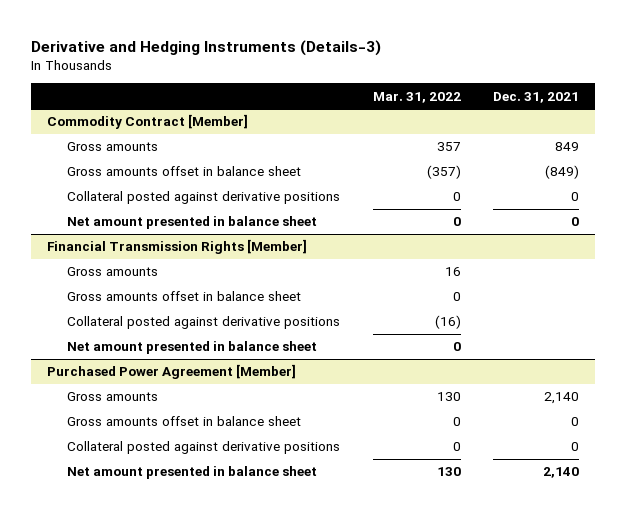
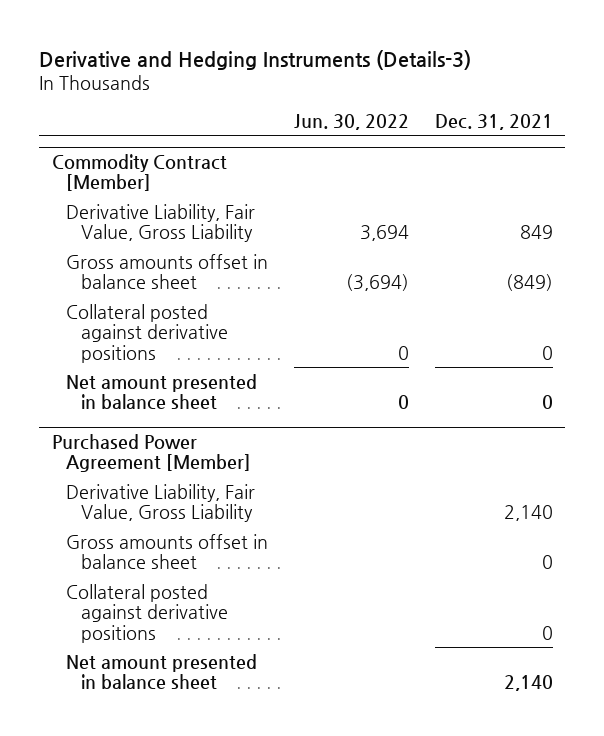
- | Mar. 31, 2022 | Dec. 31, 2021
+ | Jun. 30, 2022 | Dec. 31, 2021
@ Commodity Contract [Member]
- Gross amounts | 357 | 849
+ Derivative Liability, Fair Value, Gross Liability | 3,694 | 849
- Financial Transmission Rights [Member]
- Gross amounts | 16 |
- Gross amounts offset in balance sheet | 0 |
- Collateral posted against derivative positions | (16) |
- Net amount presented in balance sheet | 0 |
@ Purchased Power Agreement [Member]
- Gross amounts | 130 | 2,140
+ Derivative Liability, Fair Value, Gross Liability | | 2,140

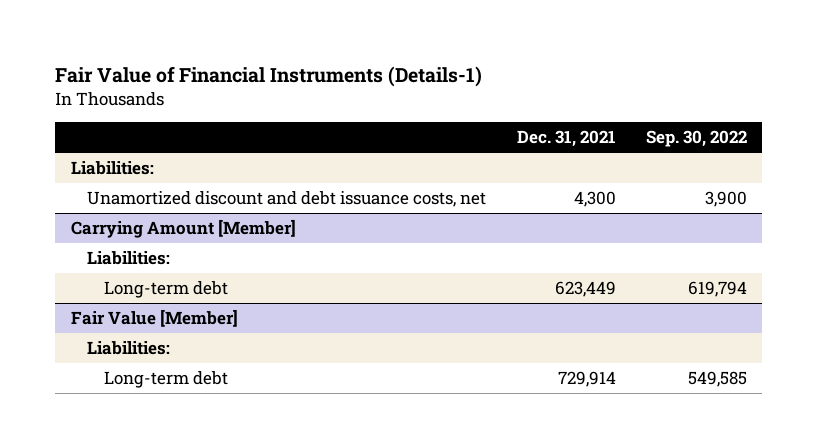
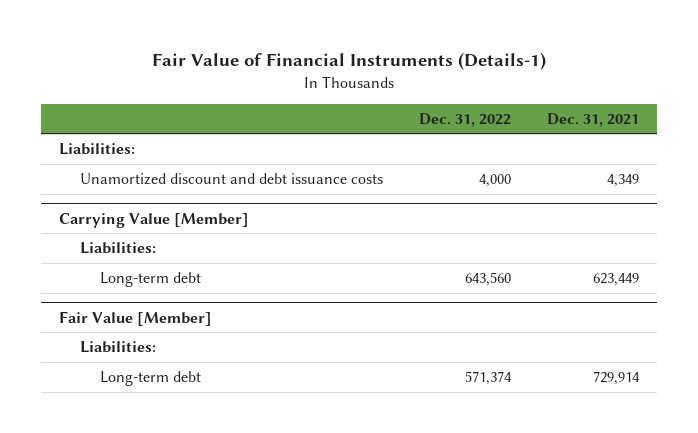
- | Dec. 31, 2021 | Sep. 30, 2022
+ | Dec. 31, 2022 | Dec. 31, 2021
- Unamortized discount and debt issuance costs, net | 4,300 | 3,900
- Carrying Amount [Member]
+ Unamortized discount and debt issuance costs | 4,000 | 4,349
+ Carrying Value [Member]

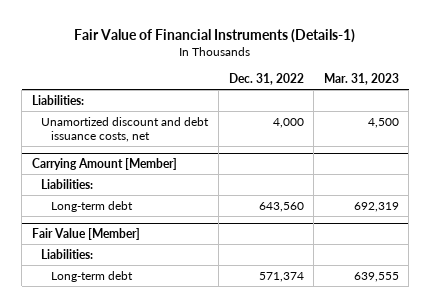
- | Dec. 31, 2022 | Dec. 31, 2021
+ | Dec. 31, 2022 | Mar. 31, 2023
- Unamortized discount and debt issuance costs | 4,000 | 4,349
- Carrying Value [Member]
+ Unamortized discount and debt issuance costs, net | 4,000 | 4,500
+ Carrying Amount [Member]

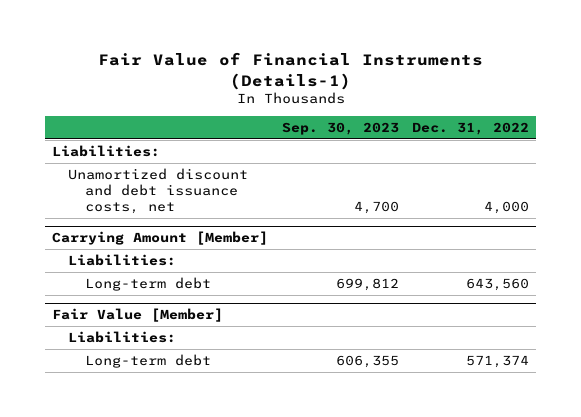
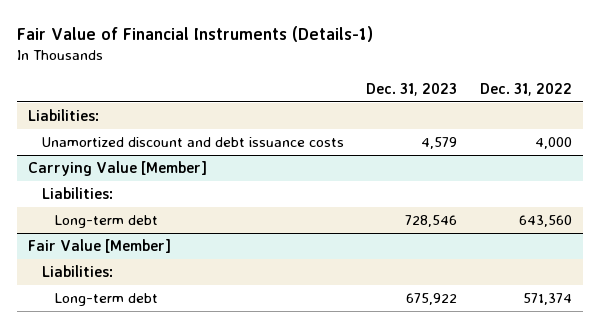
- | Sep. 30, 2023 | Dec. 31, 2022
+ | Dec. 31, 2023 | Dec. 31, 2022
- Unamortized discount and debt issuance costs, net | 4,700 | 4,000
- Carrying Amount [Member]
+ Unamortized discount and debt issuance costs | 4,579 | 4,000
+ Carrying Value [Member]

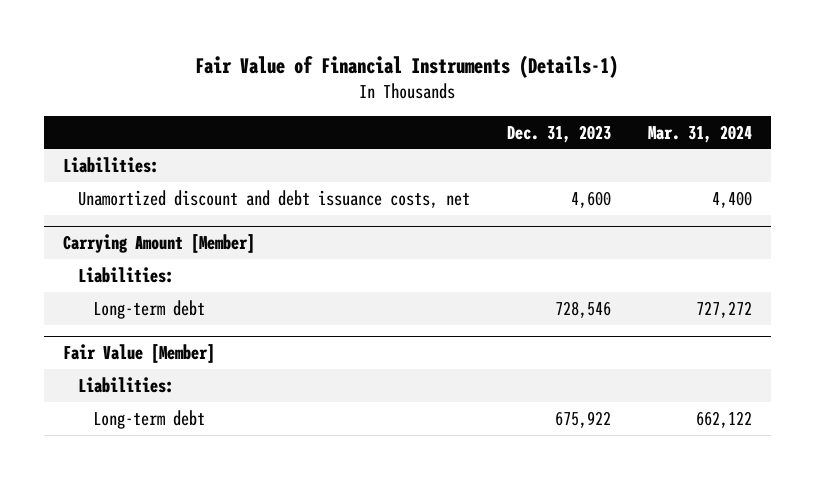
- | Dec. 31, 2023 | Dec. 31, 2022
+ | Dec. 31, 2023 | Mar. 31, 2024
- Unamortized discount and debt issuance costs | 4,579 | 4,000
- Carrying Value [Member]
+ Unamortized discount and debt issuance costs, net | 4,600 | 4,400
+ Carrying Amount [Member]

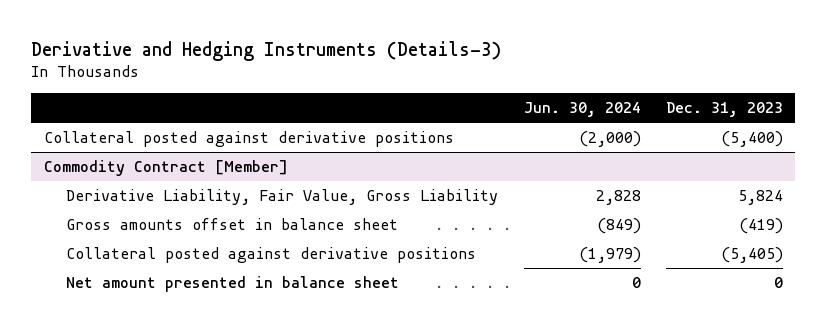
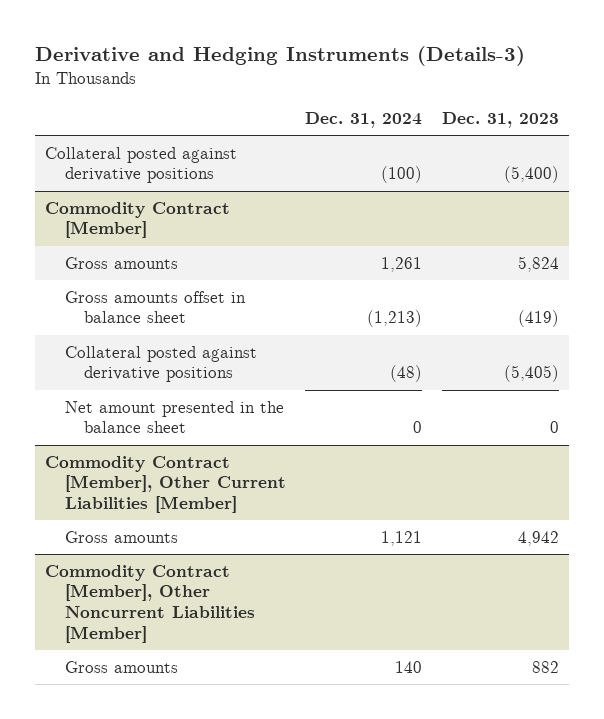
- | Jun. 30, 2024 | Dec. 31, 2023
+ | Dec. 31, 2024 | Dec. 31, 2023
@ Commodity Contract [Member]
- Derivative Liability, Fair Value, Gross Liability | 2,828 | 5,824
+ Gross amounts | 1,261 | 5,824
- Net amount presented in balance sheet | 0 | 0
+ Net amount presented in the balance sheet | 0 | 0
+ Commodity Contract [Member], Other Current Liabilities [Member]
+ Gross amounts | 1,121 | 4,942
+ Commodity Contract [Member], Other Noncurrent Liabilities [Member]
+ Gross amounts | 140 | 882

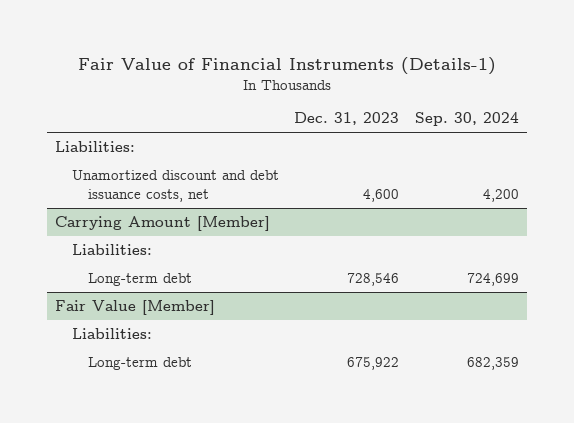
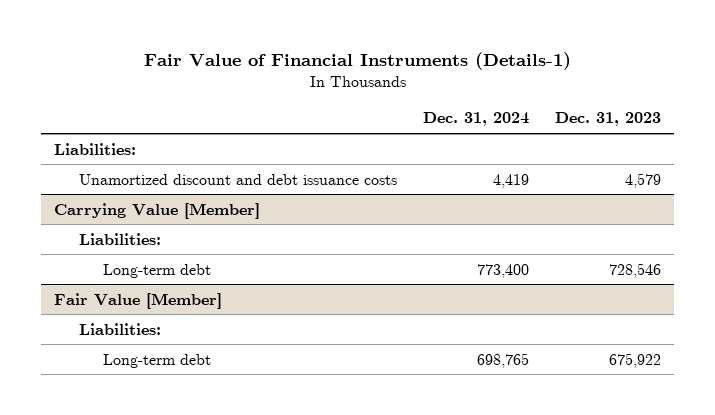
- | Dec. 31, 2023 | Sep. 30, 2024
+ | Dec. 31, 2024 | Dec. 31, 2023
- Unamortized discount and debt issuance costs, net | 4,600 | 4,200
- Carrying Amount [Member]
+ Unamortized discount and debt issuance costs | 4,419 | 4,579
+ Carrying Value [Member]

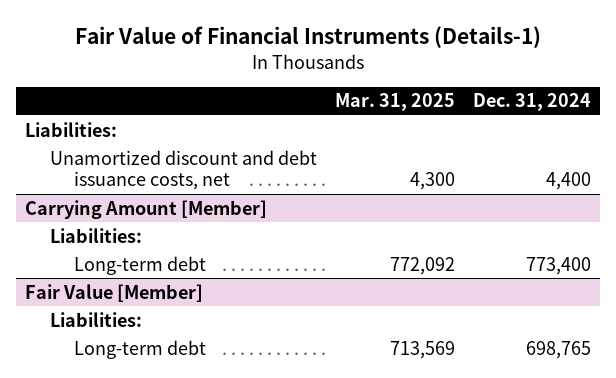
- | Dec. 31, 2024 | Dec. 31, 2023
+ | Mar. 31, 2025 | Dec. 31, 2024
- Unamortized discount and debt issuance costs | 4,419 | 4,579
- Carrying Value [Member]
+ Unamortized discount and debt issuance costs, net | 4,300 | 4,400
+ Carrying Amount [Member]

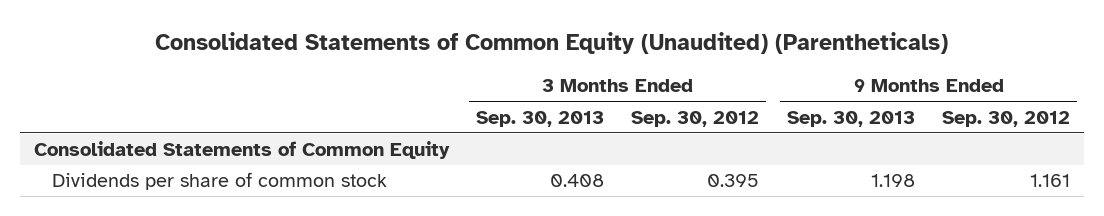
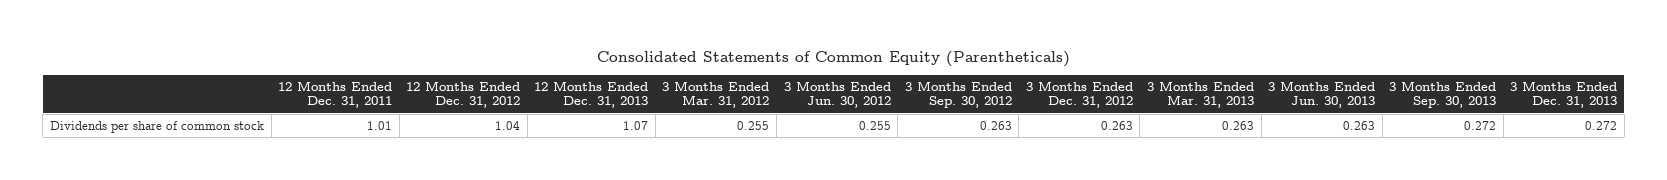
- Consolidated Statements of Common Equity (Unaudited) (Parentheticals)
+ Consolidated Statements of Common Equity (Parentheticals)
- | 3 Months Ended Sep. 30, 2013 | 3 Months Ended Sep. 30, 2012 | 9 Months Ended Sep. 30, 2013 | 9 Months Ended Sep. 30, 2012
+ | 12 Months Ended Dec. 31, 2011 | 12 Months Ended Dec. 31, 2012 | 12 Months Ended Dec. 31, 2013 | 3 Months Ended Mar. 31, 2012 | 3 Months Ended Jun. 30, 2012 | 3 Months Ended Sep. 30, 2012 | 3 Months Ended Dec. 31, 2012 | 3 Months Ended Mar. 31, 2013 | 3 Months Ended Jun. 30, 2013 | 3 Months Ended Sep. 30, 2013 | 3 Months Ended Dec. 31, 2013
- Consolidated Statements of Common Equity
- Dividends per share of common stock | 0.408 | 0.395 | 1.198 | 1.161
+ Dividends per share of common stock | 1.01 | 1.04 | 1.07 | 0.255 | 0.255 | 0.263 | 0.263 | 0.263 | 0.263 | 0.272 | 0.272

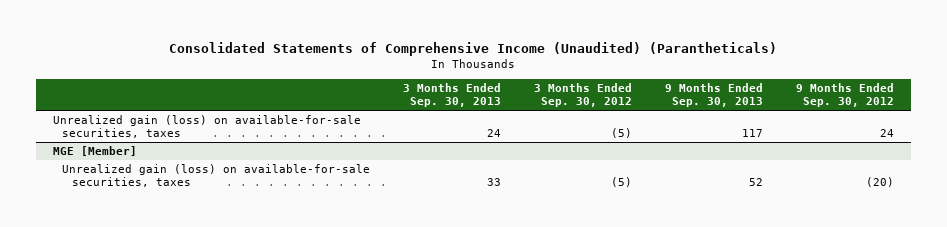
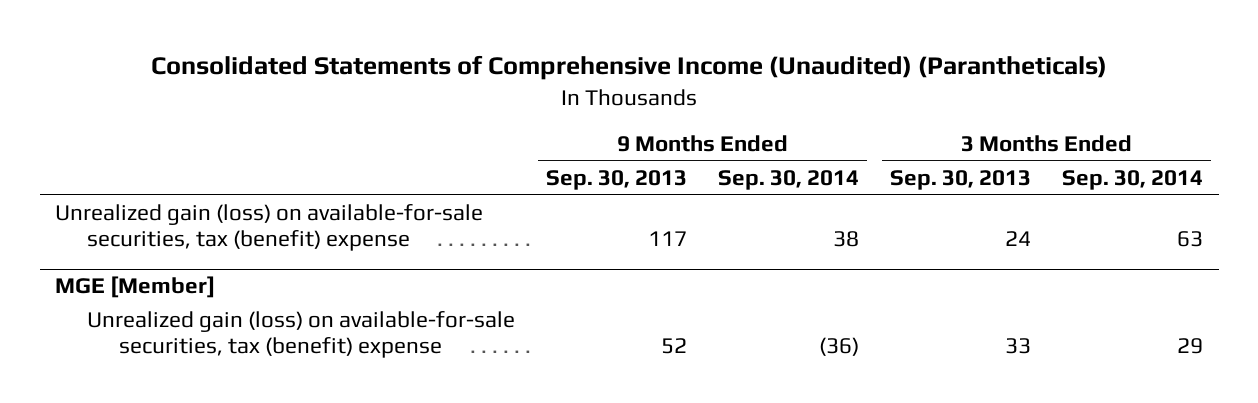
- | 3 Months Ended Sep. 30, 2013 | 3 Months Ended Sep. 30, 2012 | 9 Months Ended Sep. 30, 2013 | 9 Months Ended Sep. 30, 2012
+ | 9 Months Ended Sep. 30, 2013 | 9 Months Ended Sep. 30, 2014 | 3 Months Ended Sep. 30, 2013 | 3 Months Ended Sep. 30, 2014
- Unrealized gain (loss) on available-for-sale securities, taxes | 24 | (5) | 117 | 24
+ Unrealized gain (loss) on available-for-sale securities, tax (benefit) expense | 117 | 38 | 24 | 63
@ MGE [Member]
- Unrealized gain (loss) on available-for-sale securities, taxes | 33 | (5) | 52 | (20)
+ Unrealized gain (loss) on available-for-sale securities, tax (benefit) expense | 52 | (36) | 33 | 29

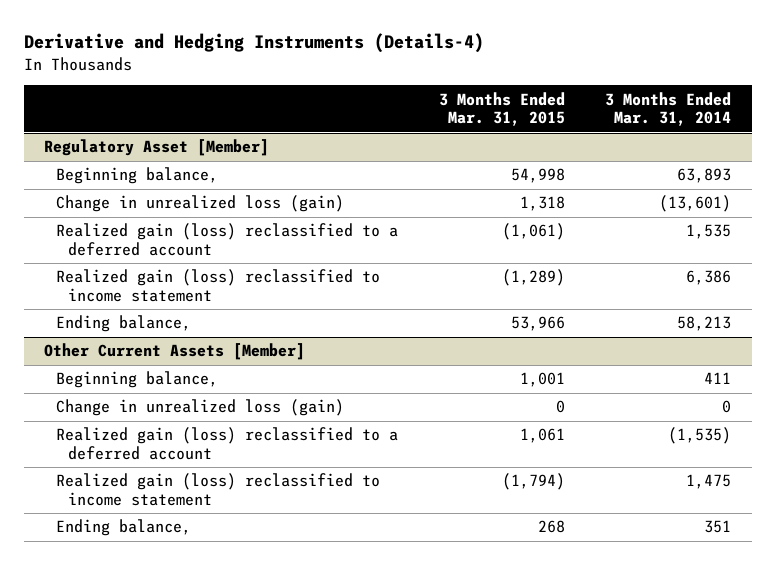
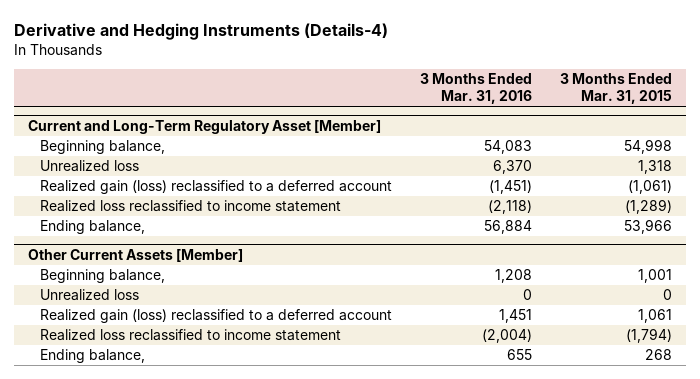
- | 3 Months Ended Mar. 31, 2015 | 3 Months Ended Mar. 31, 2014
+ | 3 Months Ended Mar. 31, 2016 | 3 Months Ended Mar. 31, 2015
- Regulatory Asset [Member]
+ Current and Long-Term Regulatory Asset [Member]
- Change in unrealized loss (gain) | 1,318 | (13,601)
+ Unrealized loss | 6,370 | 1,318
- Realized gain (loss) reclassified to income statement | (1,289) | 6,386
+ Realized loss reclassified to income statement | (2,118) | (1,289)
@ Other Current Assets [Member]
- Change in unrealized loss (gain) | 0 | 0
+ Unrealized loss | 0 | 0
- Realized gain (loss) reclassified to income statement | (1,794) | 1,475
+ Realized loss reclassified to income statement | (2,004) | (1,794)

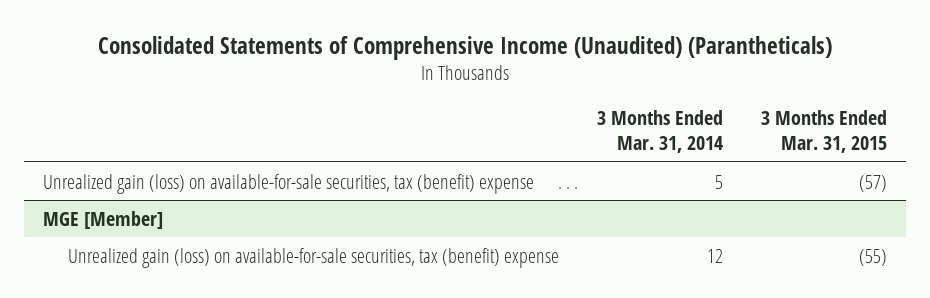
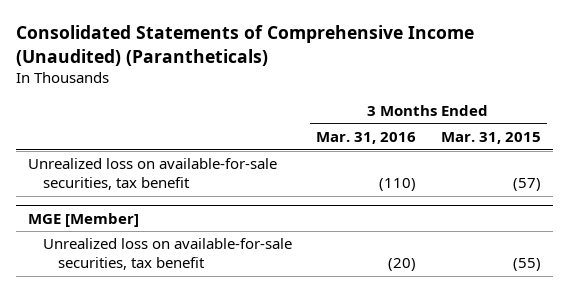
- | 3 Months Ended Mar. 31, 2014 | 3 Months Ended Mar. 31, 2015
+ | 3 Months Ended Mar. 31, 2016 | 3 Months Ended Mar. 31, 2015
- Unrealized gain (loss) on available-for-sale securities, tax (benefit) expense | 5 | (57)
+ Unrealized loss on available-for-sale securities, tax benefit | (110) | (57)
@ MGE [Member]
- Unrealized gain (loss) on available-for-sale securities, tax (benefit) expense | 12 | (55)
+ Unrealized loss on available-for-sale securities, tax benefit | (20) | (55)

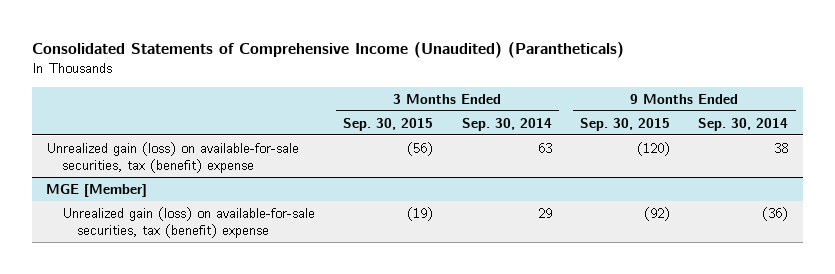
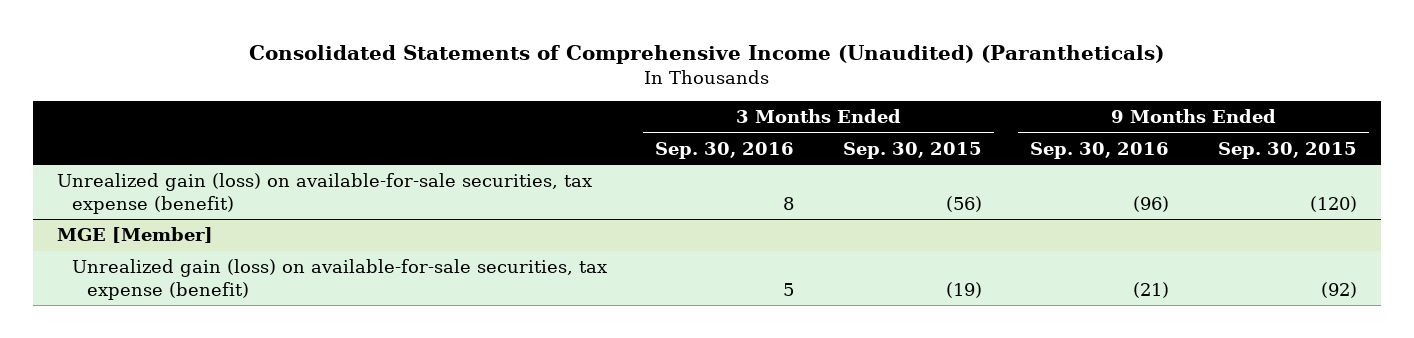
- | 3 Months Ended Sep. 30, 2015 | 3 Months Ended Sep. 30, 2014 | 9 Months Ended Sep. 30, 2015 | 9 Months Ended Sep. 30, 2014
+ | 3 Months Ended Sep. 30, 2016 | 3 Months Ended Sep. 30, 2015 | 9 Months Ended Sep. 30, 2016 | 9 Months Ended Sep. 30, 2015
- Unrealized gain (loss) on available-for-sale securities, tax (benefit) expense | (56) | 63 | (120) | 38
+ Unrealized gain (loss) on available-for-sale securities, tax expense (benefit) | 8 | (56) | (96) | (120)
@ MGE [Member]
- Unrealized gain (loss) on available-for-sale securities, tax (benefit) expense | (19) | 29 | (92) | (36)
+ Unrealized gain (loss) on available-for-sale securities, tax expense (benefit) | 5 | (19) | (21) | (92)

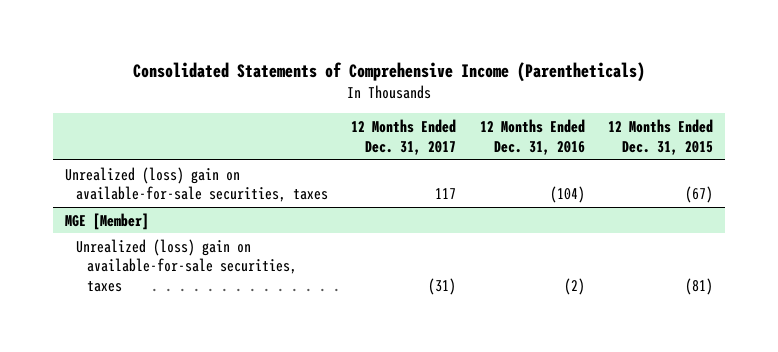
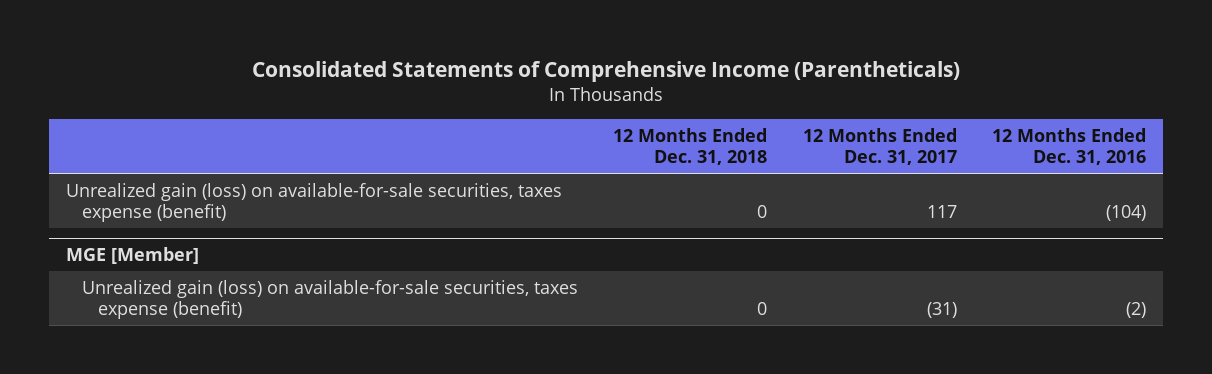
- | 12 Months Ended Dec. 31, 2017 | 12 Months Ended Dec. 31, 2016 | 12 Months Ended Dec. 31, 2015
+ | 12 Months Ended Dec. 31, 2018 | 12 Months Ended Dec. 31, 2017 | 12 Months Ended Dec. 31, 2016
- Unrealized (loss) gain on available-for-sale securities, taxes | 117 | (104) | (67)
+ Unrealized gain (loss) on available-for-sale securities, taxes expense (benefit) | 0 | 117 | (104)
@ MGE [Member]
- Unrealized (loss) gain on available-for-sale securities, taxes | (31) | (2) | (81)
+ Unrealized gain (loss) on available-for-sale securities, taxes expense (benefit) | 0 | (31) | (2)

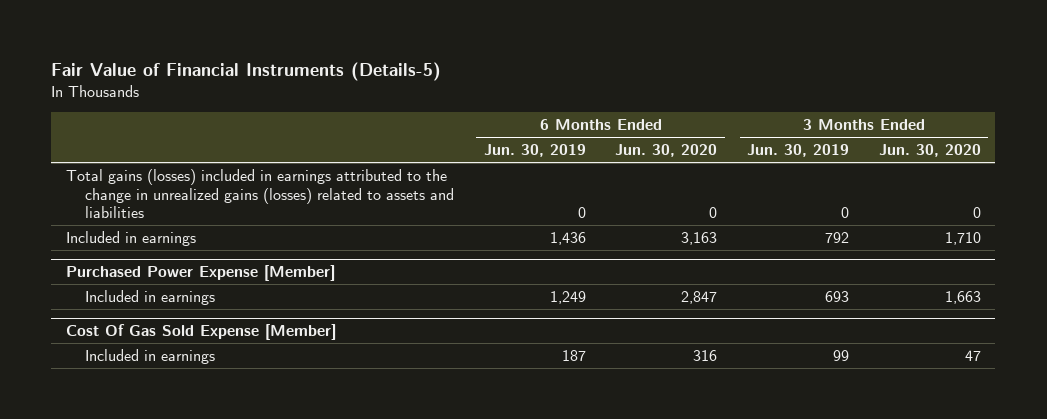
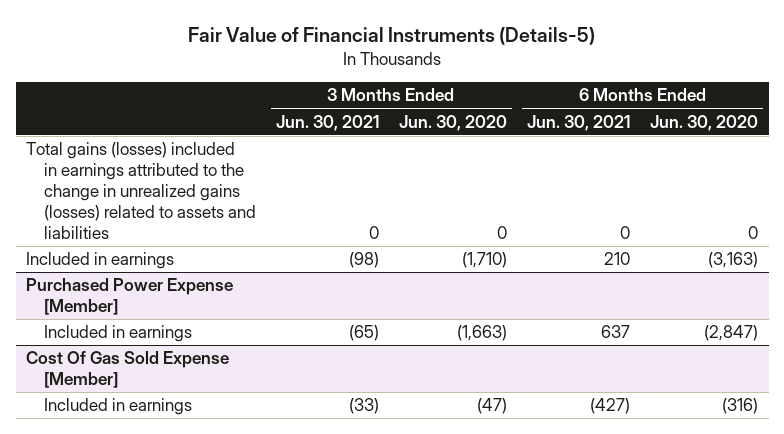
- | 6 Months Ended Jun. 30, 2019 | 6 Months Ended Jun. 30, 2020 | 3 Months Ended Jun. 30, 2019 | 3 Months Ended Jun. 30, 2020
+ | 3 Months Ended Jun. 30, 2021 | 3 Months Ended Jun. 30, 2020 | 6 Months Ended Jun. 30, 2021 | 6 Months Ended Jun. 30, 2020
- Included in earnings | 1,436 | 3,163 | 792 | 1,710
+ Included in earnings | (98) | (1,710) | 210 | (3,163)
@ Purchased Power Expense [Member]
- Included in earnings | 1,249 | 2,847 | 693 | 1,663
+ Included in earnings | (65) | (1,663) | 637 | (2,847)
@ Cost Of Gas Sold Expense [Member]
- Included in earnings | 187 | 316 | 99 | 47
+ Included in earnings | (33) | (47) | (427) | (316)

